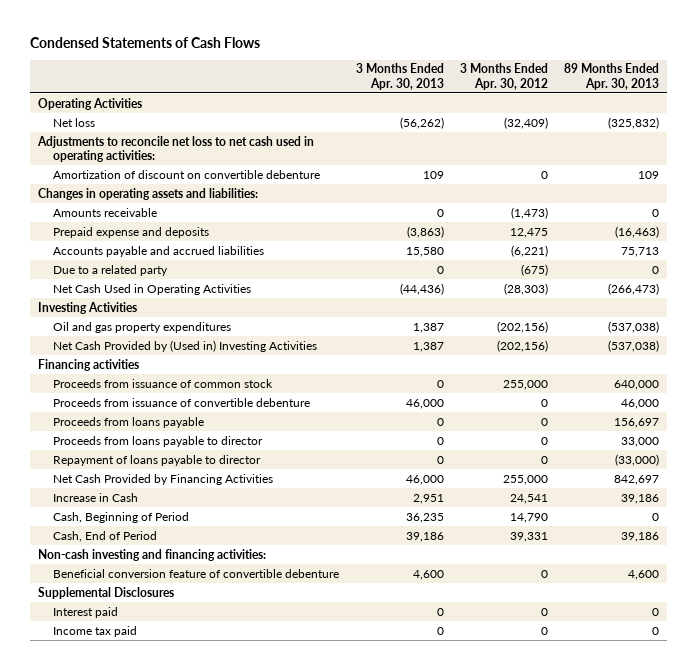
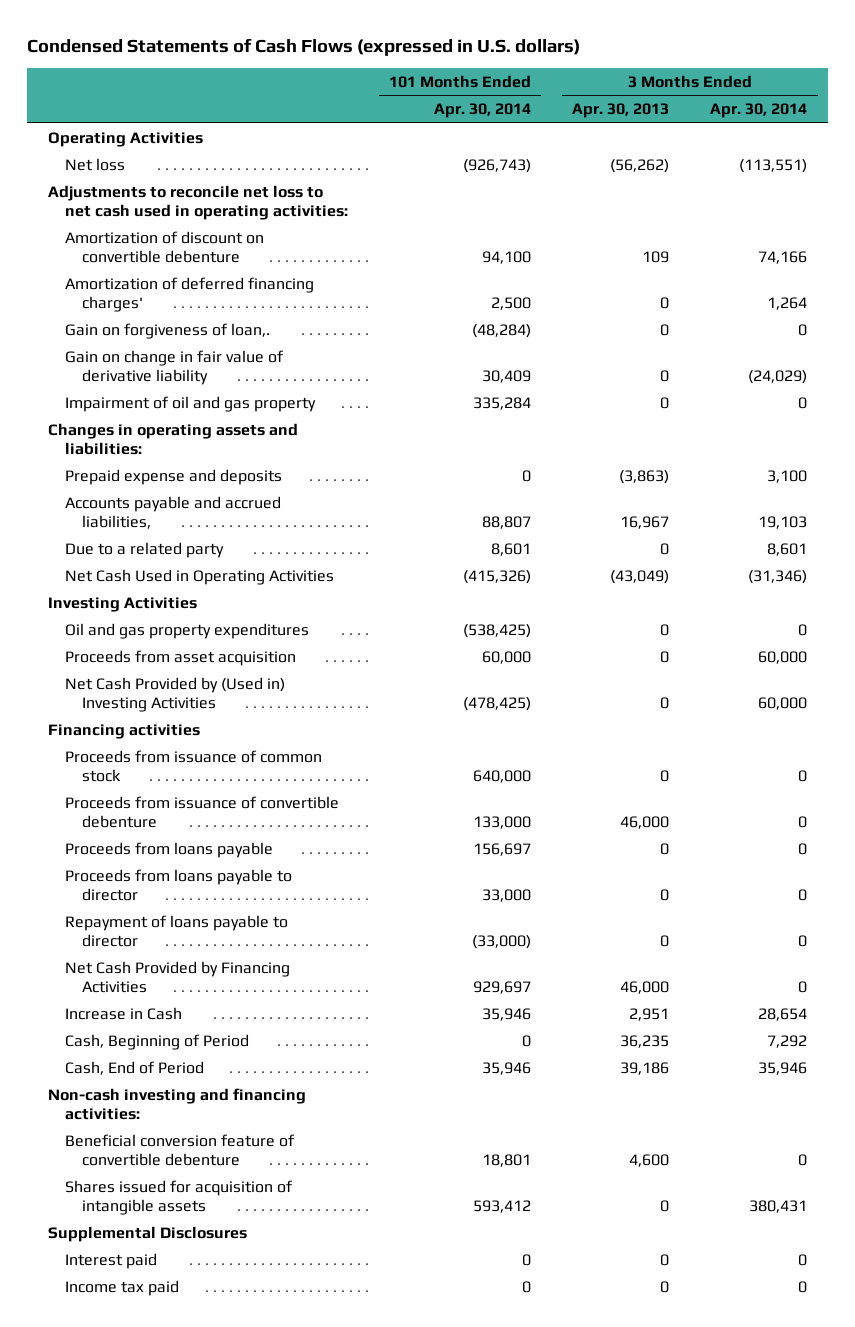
- Condensed Statements of Cash Flows
+ Condensed Statements of Cash Flows (expressed in U.S. dollars)
- | 3 Months Ended Apr. 30, 2013 | 3 Months Ended Apr. 30, 2012 | 89 Months Ended Apr. 30, 2013
+ | 101 Months Ended Apr. 30, 2014 | 3 Months Ended Apr. 30, 2013 | 3 Months Ended Apr. 30, 2014
+ Amortization of deferred financing charges' | 2,500 | 0 | 1,264
+ Gain on forgiveness of loan,. | (48,284) | 0 | 0
+ Gain on change in fair value of derivative liability | 30,409 | 0 | (24,029)
+ Impairment of oil and gas property | 335,284 | 0 | 0
- Amounts receivable | 0 | (1,473) | 0
- Accounts payable and accrued liabilities | 15,580 | (6,221) | 75,713
+ Accounts payable and accrued liabilities, | 88,807 | 16,967 | 19,103
- Net Cash Used in Operating Activities | (44,436) | (28,303) | (266,473)
+ Net Cash Used in Operating Activities | (415,326) | (43,049) | (31,346)
- Oil and gas property expenditures | 1,387 | (202,156) | (537,038)
- Net Cash Provided by (Used in) Investing Activities | 1,387 | (202,156) | (537,038)
+ Oil and gas property expenditures | (538,425) | 0 | 0
+ Proceeds from asset acquisition | 60,000 | 0 | 60,000
+ Net Cash Provided by (Used in) Investing Activities | (478,425) | 0 | 60,000
+ Shares issued for acquisition of intangible assets | 593,412 | 0 | 380,431

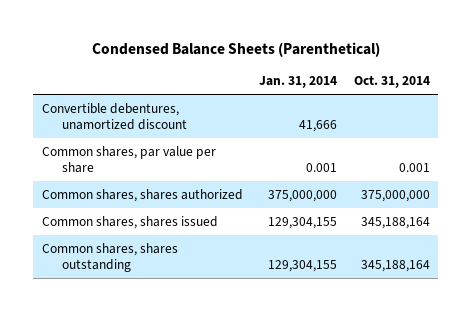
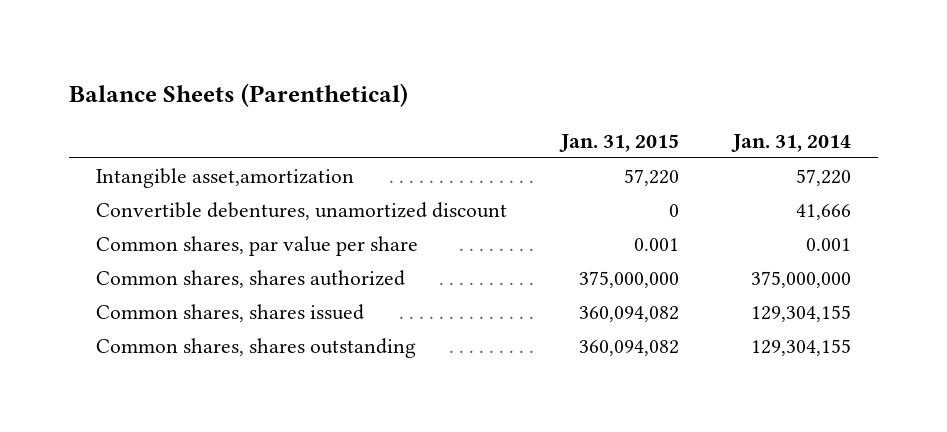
- Condensed Balance Sheets (Parenthetical)
+ Balance Sheets (Parenthetical)
- | Jan. 31, 2014 | Oct. 31, 2014
+ | Jan. 31, 2015 | Jan. 31, 2014
+ Intangible asset,amortization | 57,220 | 57,220

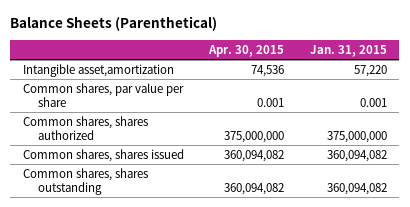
- | Jan. 31, 2015 | Jan. 31, 2014
+ | Apr. 30, 2015 | Jan. 31, 2015
- Convertible debentures, unamortized discount | 0 | 41,666

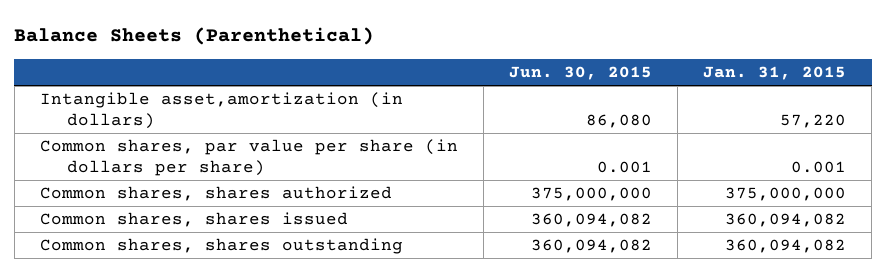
- | Apr. 30, 2015 | Jan. 31, 2015
+ | Jun. 30, 2015 | Jan. 31, 2015
- Intangible asset,amortization | 74,536 | 57,220
- Common shares, par value per share | 0.001 | 0.001
+ Intangible asset,amortization (in dollars) | 86,080 | 57,220
+ Common shares, par value per share (in dollars per share) | 0.001 | 0.001

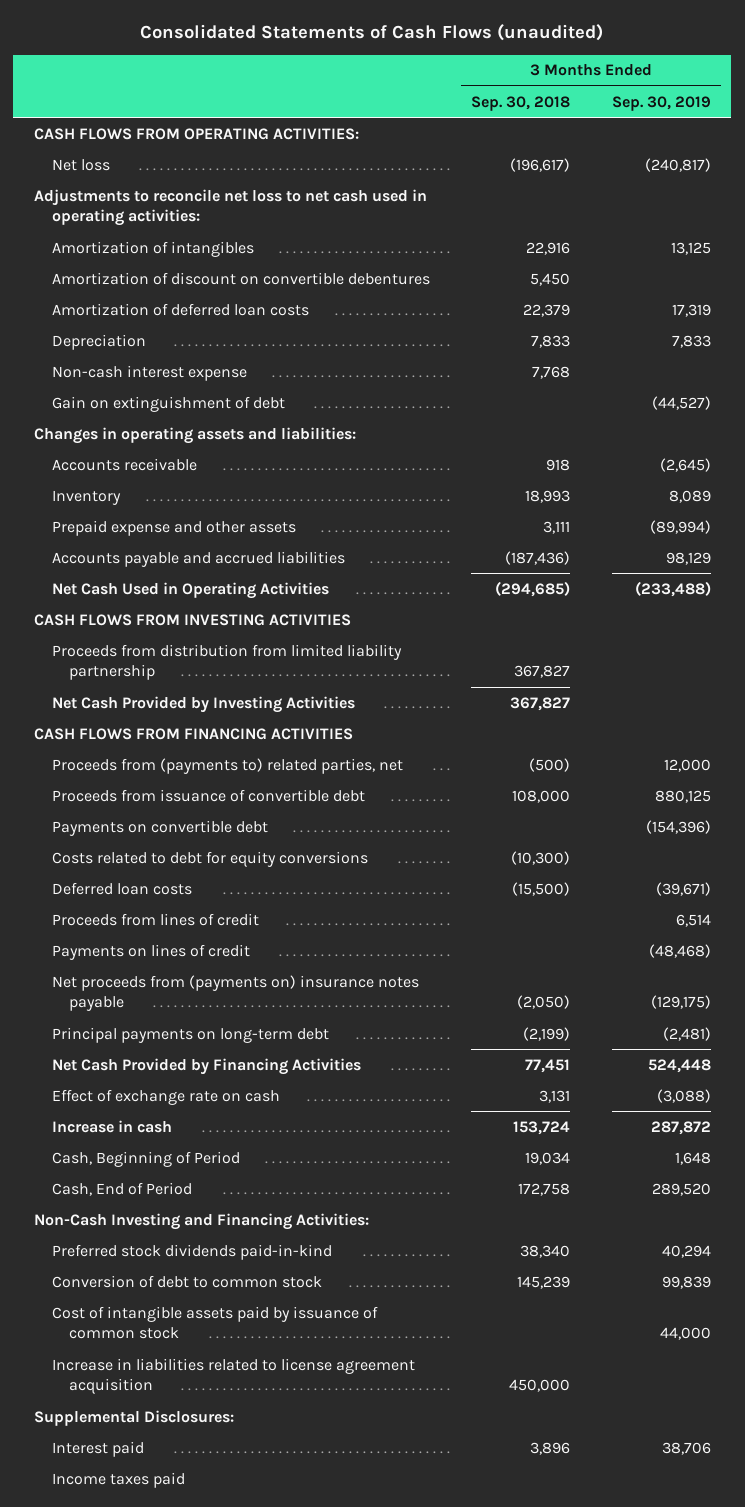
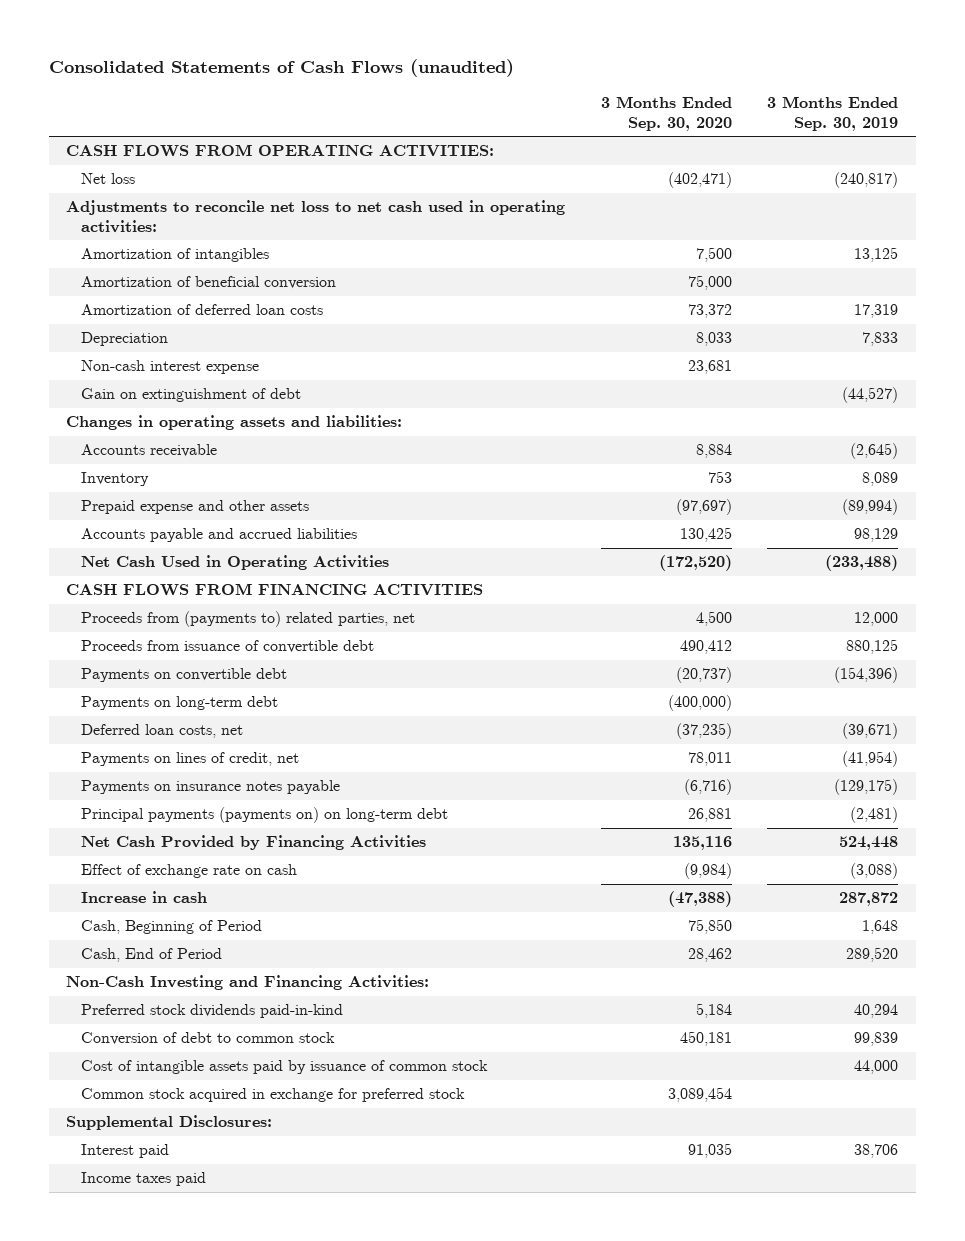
- | 3 Months Ended Sep. 30, 2018 | 3 Months Ended Sep. 30, 2019
+ | 3 Months Ended Sep. 30, 2020 | 3 Months Ended Sep. 30, 2019
- Amortization of discount on convertible debentures | 5,450 |
+ Amortization of beneficial conversion | 75,000 |
- CASH FLOWS FROM INVESTING ACTIVITIES
- Proceeds from distribution from limited liability partnership | 367,827 |
- Net Cash Provided by Investing Activities | 367,827 |
- Costs related to debt for equity conversions | (10,300) |
- Deferred loan costs | (15,500) | (39,671)
- Proceeds from lines of credit | | 6,514
- Payments on lines of credit | | (48,468)
- Net proceeds from (payments on) insurance notes payable | (2,050) | (129,175)
- Principal payments on long-term debt | (2,199) | (2,481)
+ Payments on long-term debt | (400,000) |
+ Deferred loan costs, net | (37,235) | (39,671)
+ Payments on lines of credit, net | 78,011 | (41,954)
+ Payments on insurance notes payable | (6,716) | (129,175)
+ Principal payments (payments on) on long-term debt | 26,881 | (2,481)
- Increase in liabilities related to license agreement acquisition | 450,000 |
+ Common stock acquired in exchange for preferred stock | 3,089,454 |

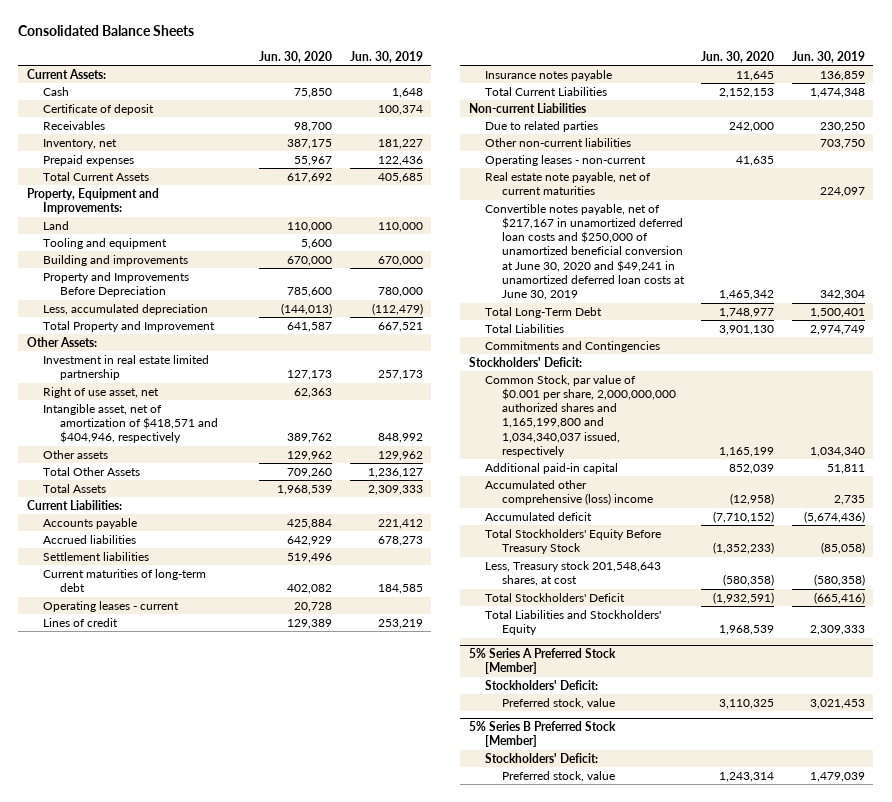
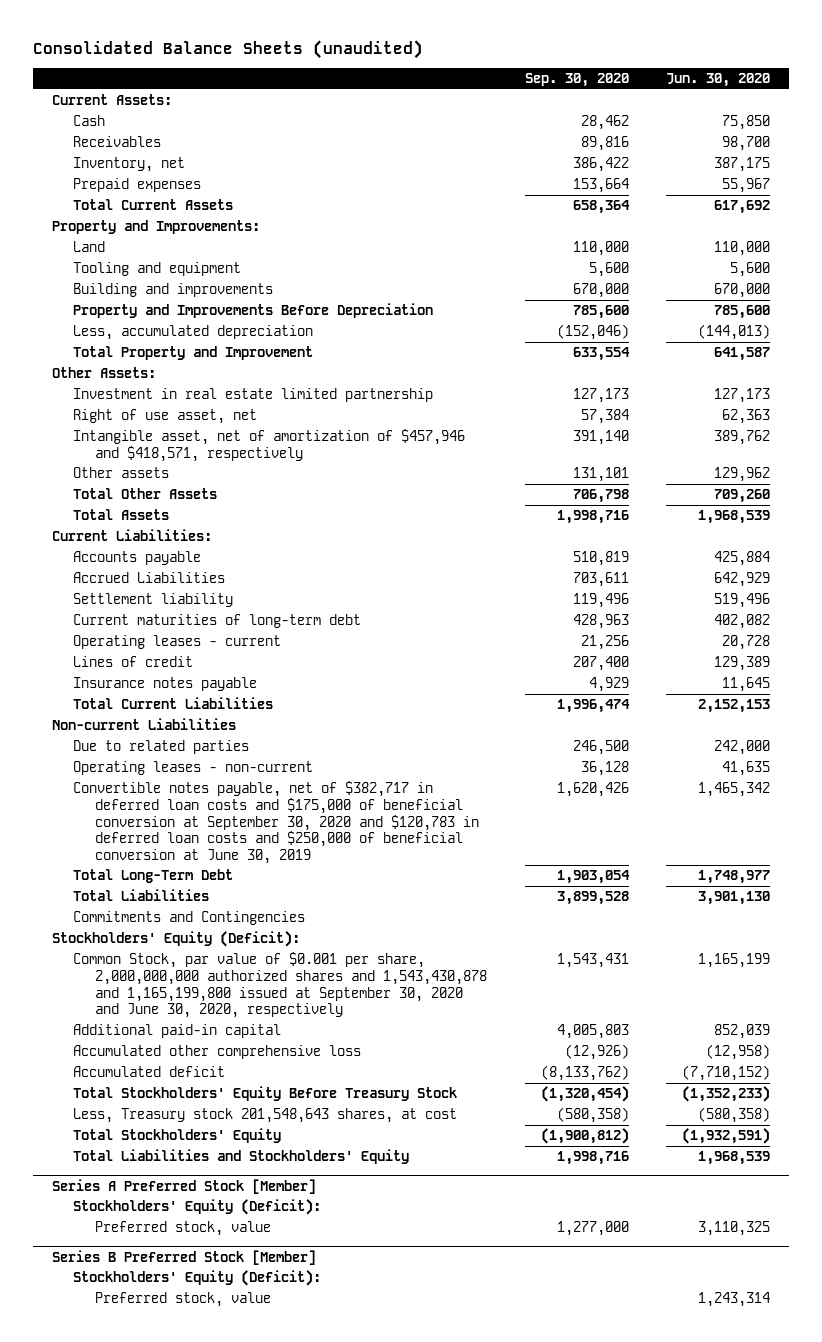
- Consolidated Balance Sheets
+ Consolidated Balance Sheets (unaudited)
- | Jun. 30, 2020 | Jun. 30, 2019
+ | Sep. 30, 2020 | Jun. 30, 2020
- Certificate of deposit | | 100,374
- Property, Equipment and Improvements:
+ Property and Improvements:
- Intangible asset, net of amortization of $418,571 and $404,946, respectively | 389,762 | 848,992
+ Intangible asset, net of amortization of $457,946 and $418,571, respectively | 391,140 | 389,762
- Accrued liabilities | 642,929 | 678,273
- Settlement liabilities | 519,496 |
+ Accrued Liabilities | 703,611 | 642,929
+ Settlement liability | 119,496 | 519,496
- Other non-current liabilities | | 703,750
- Real estate note payable, net of current maturities | | 224,097
- Convertible notes payable, net of $217,167 in unamortized deferred loan costs and $250,000 of unamortized beneficial conversion at June 30, 2020 and $49,241 in unamortized deferred loan costs at June 30, 2019 | 1,465,342 | 342,304
+ Convertible notes payable, net of $382,717 in deferred loan costs and $175,000 of beneficial conversion at September 30, 2020 and $120,783 in deferred loan costs and $250,000 of beneficial conversion at June 30, 2019 | 1,620,426 | 1,465,342
- Stockholders' Deficit:
- Common Stock, par value of $0.001 per share, 2,000,000,000 authorized shares and 1,165,199,800 and 1,034,340,037 issued, respectively | 1,165,199 | 1,034,340
+ Stockholders' Equity (Deficit):
+ Common Stock, par value of $0.001 per share, 2,000,000,000 authorized shares and 1,543,430,878 and 1,165,199,800 issued at September 30, 2020 and June 30, 2020, respectively | 1,543,431 | 1,165,199
- Accumulated other comprehensive (loss) income | (12,958) | 2,735
+ Accumulated other comprehensive loss | (12,926) | (12,958)
- Total Stockholders' Deficit | (1,932,591) | (665,416)
+ Total Stockholders' Equity | (1,900,812) | (1,932,591)
- 5% Series A Preferred Stock [Member]
- Stockholders' Deficit:
+ Series A Preferred Stock [Member]
+ Stockholders' Equity (Deficit):
- 5% Series B Preferred Stock [Member]
- Stockholders' Deficit:
+ Series B Preferred Stock [Member]
+ Stockholders' Equity (Deficit):

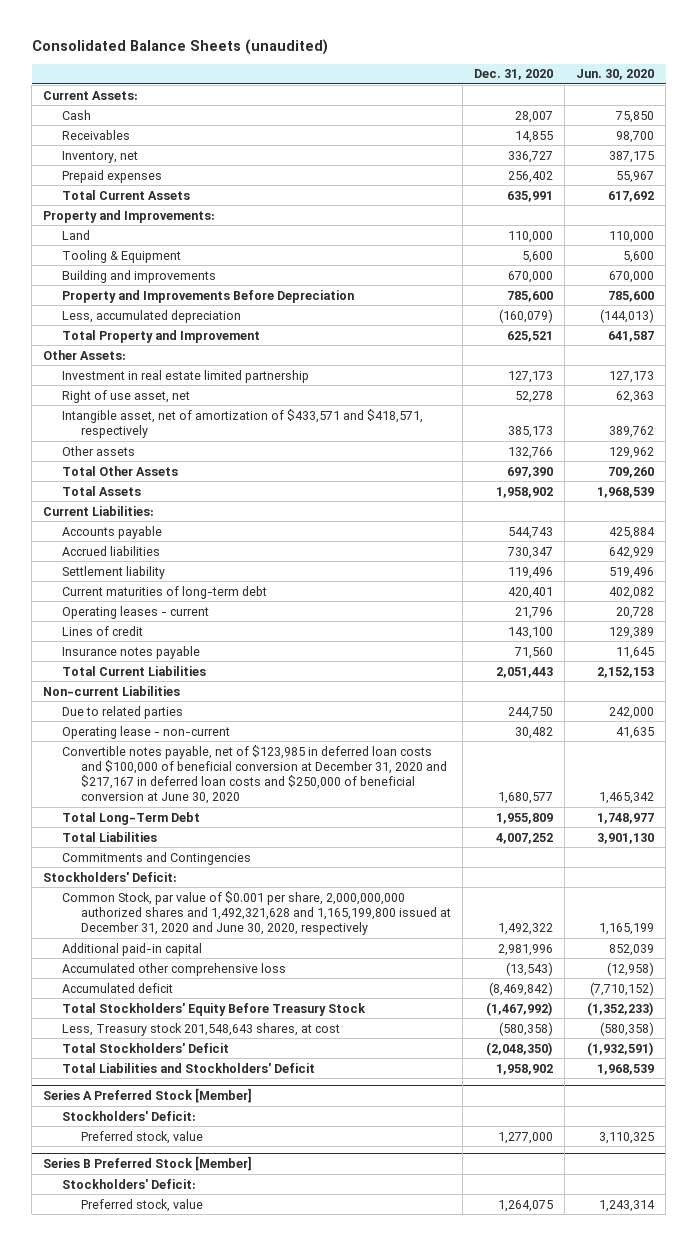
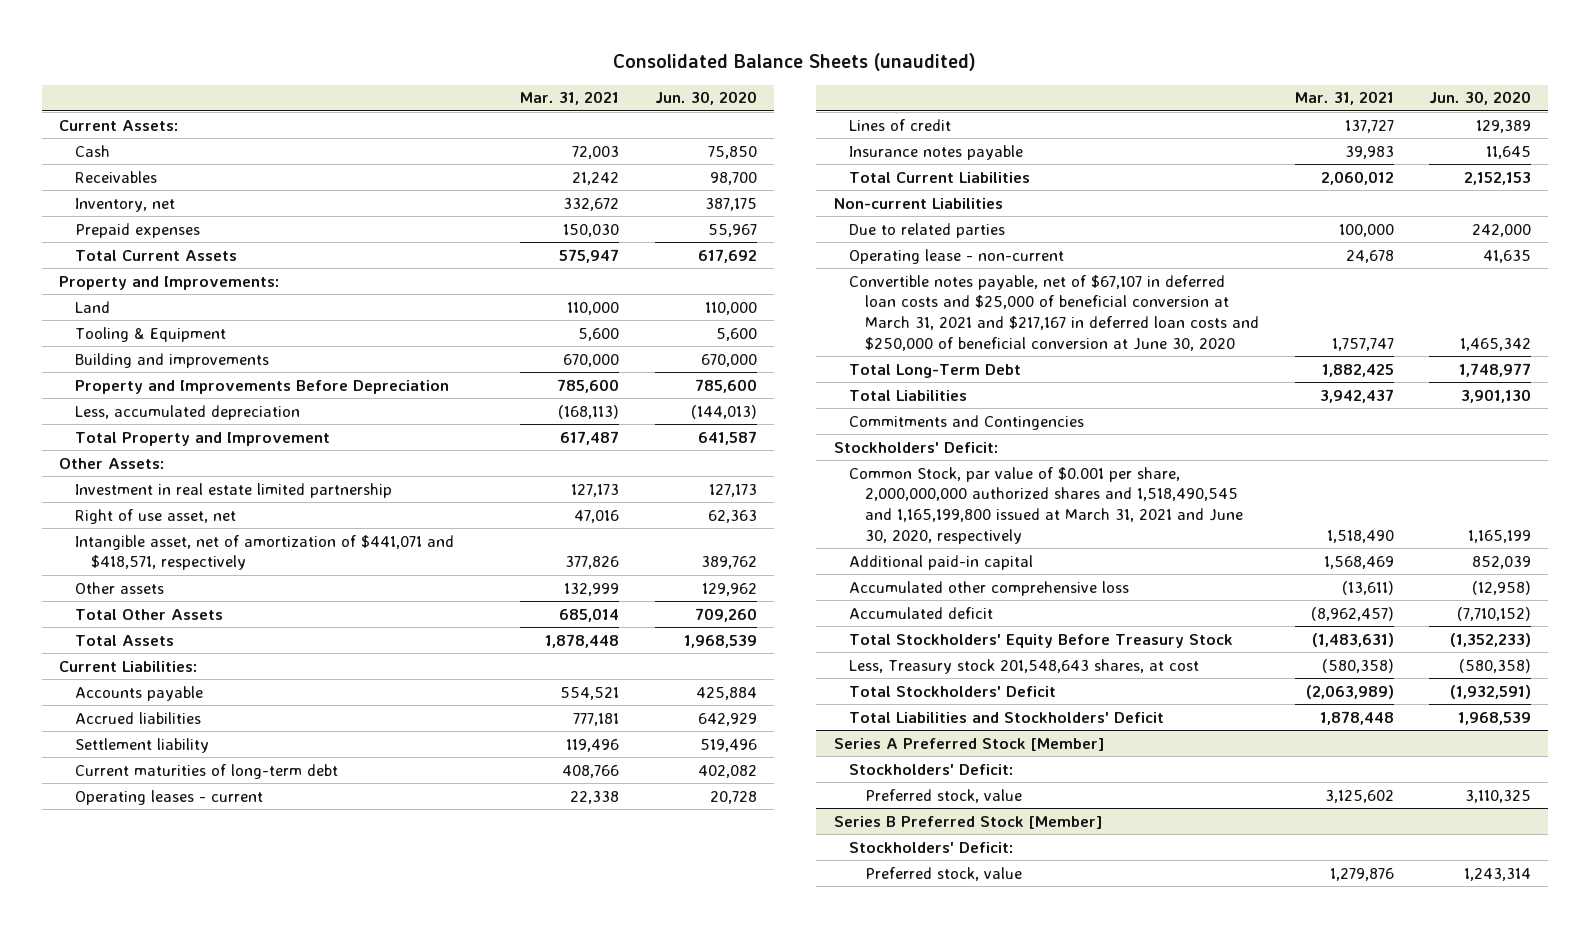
- | Dec. 31, 2020 | Jun. 30, 2020
+ | Mar. 31, 2021 | Jun. 30, 2020
- Intangible asset, net of amortization of $433,571 and $418,571, respectively | 385,173 | 389,762
+ Intangible asset, net of amortization of $441,071 and $418,571, respectively | 377,826 | 389,762
- Convertible notes payable, net of $123,985 in deferred loan costs and $100,000 of beneficial conversion at December 31, 2020 and $217,167 in deferred loan costs and $250,000 of beneficial conversion at June 30, 2020 | 1,680,577 | 1,465,342
+ Convertible notes payable, net of $67,107 in deferred loan costs and $25,000 of beneficial conversion at March 31, 2021 and $217,167 in deferred loan costs and $250,000 of beneficial conversion at June 30, 2020 | 1,757,747 | 1,465,342
- Common Stock, par value of $0.001 per share, 2,000,000,000 authorized shares and 1,492,321,628 and 1,165,199,800 issued at December 31, 2020 and June 30, 2020, respectively | 1,492,322 | 1,165,199
+ Common Stock, par value of $0.001 per share, 2,000,000,000 authorized shares and 1,518,490,545 and 1,165,199,800 issued at March 31, 2021 and June 30, 2020, respectively | 1,518,490 | 1,165,199

